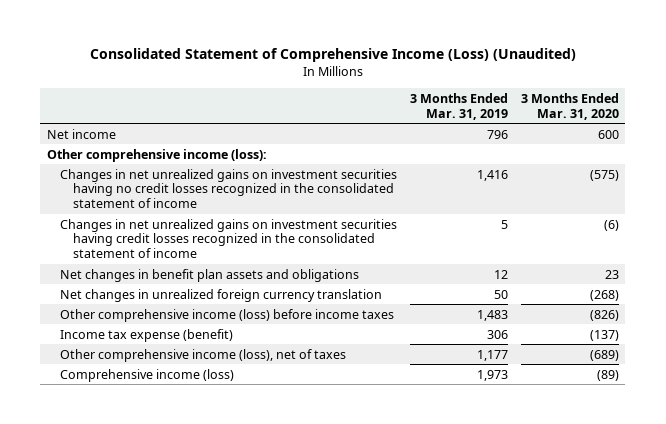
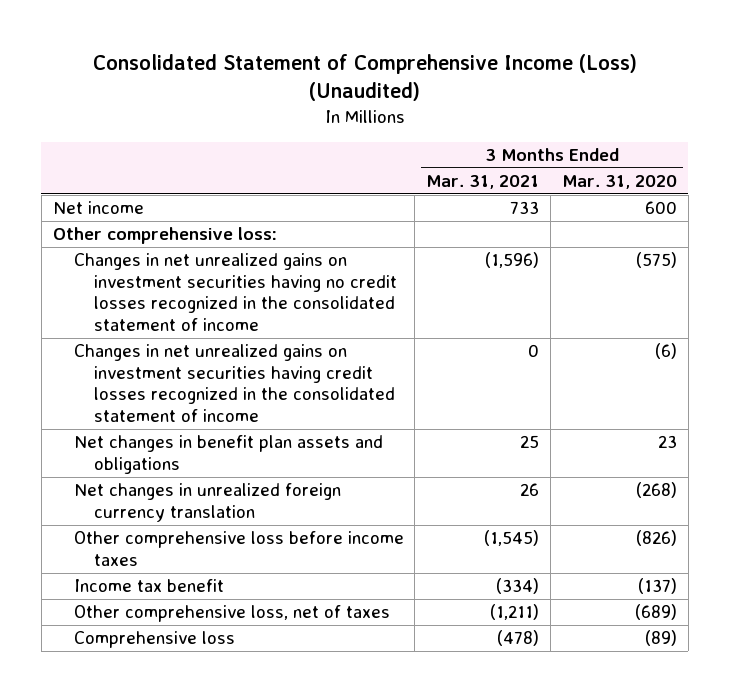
- | 3 Months Ended Mar. 31, 2019 | 3 Months Ended Mar. 31, 2020
+ | 3 Months Ended Mar. 31, 2021 | 3 Months Ended Mar. 31, 2020
- Other comprehensive income (loss):
+ Other comprehensive loss:
- Other comprehensive income (loss) before income taxes | 1,483 | (826)
- Income tax expense (benefit) | 306 | (137)
- Other comprehensive income (loss), net of taxes | 1,177 | (689)
- Comprehensive income (loss) | 1,973 | (89)
+ Other comprehensive loss before income taxes | (1,545) | (826)
+ Income tax benefit | (334) | (137)
+ Other comprehensive loss, net of taxes | (1,211) | (689)
+ Comprehensive loss | (478) | (89)

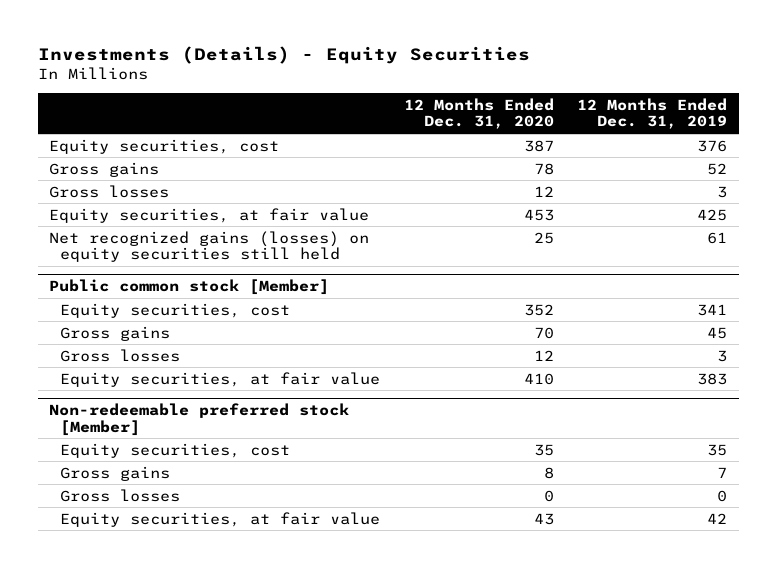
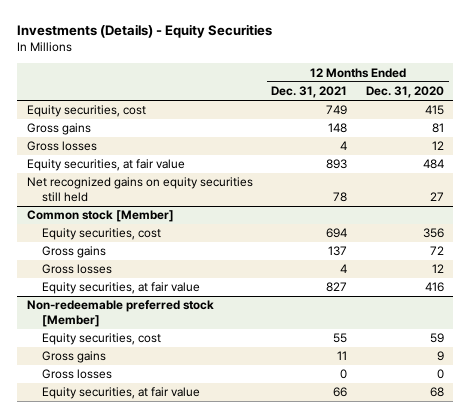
- | 12 Months Ended Dec. 31, 2020 | 12 Months Ended Dec. 31, 2019
+ | 12 Months Ended Dec. 31, 2021 | 12 Months Ended Dec. 31, 2020
- Equity securities, cost | 387 | 376
- Gross gains | 78 | 52
+ Equity securities, cost | 749 | 415
+ Gross gains | 148 | 81
- Equity securities, at fair value | 453 | 425
- Net recognized gains (losses) on equity securities still held | 25 | 61
- Public common stock [Member]
- Equity securities, cost | 352 | 341
- Gross gains | 70 | 45
+ Equity securities, at fair value | 893 | 484
+ Net recognized gains on equity securities still held | 78 | 27
+ Common stock [Member]
+ Equity securities, cost | 694 | 356
+ Gross gains | 137 | 72
- Equity securities, at fair value | 410 | 383
+ Equity securities, at fair value | 827 | 416
@ Non-redeemable preferred stock [Member]
- Equity securities, cost | 35 | 35
- Gross gains | 8 | 7
+ Equity securities, cost | 55 | 59
+ Gross gains | 11 | 9
- Equity securities, at fair value | 43 | 42
+ Equity securities, at fair value | 66 | 68

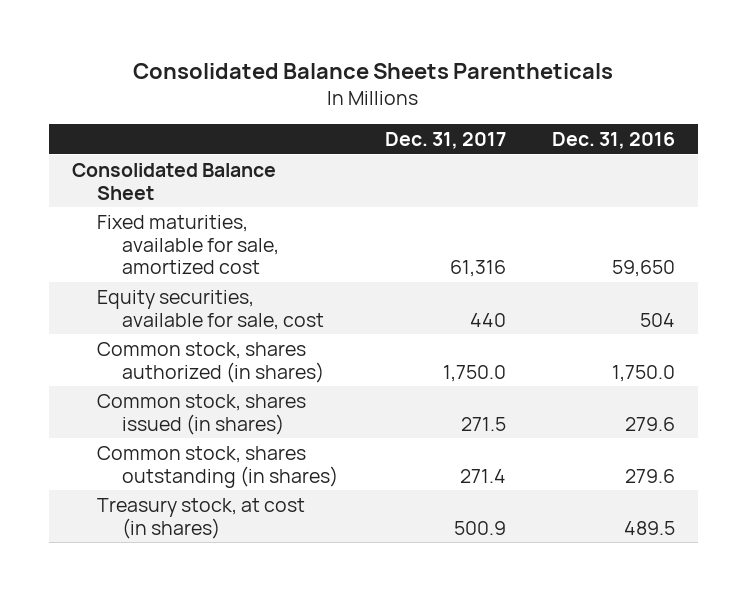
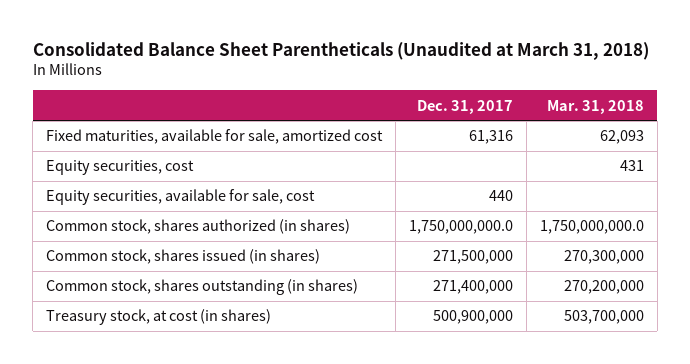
- Consolidated Balance Sheets Parentheticals
+ Consolidated Balance Sheet Parentheticals (Unaudited at March 31, 2018)
- | Dec. 31, 2017 | Dec. 31, 2016
+ | Dec. 31, 2017 | Mar. 31, 2018
- Consolidated Balance Sheet
+ Equity securities, cost | | 431
- Common stock, shares authorized (in shares) | 1,750.0 | 1,750.0
- Common stock, shares issued (in shares) | 271.5 | 279.6
- Common stock, shares outstanding (in shares) | 271.4 | 279.6
- Treasury stock, at cost (in shares) | 500.9 | 489.5
+ Common stock, shares authorized (in shares) | 1,750,000,000.0 | 1,750,000,000.0
+ Common stock, shares issued (in shares) | 271,500,000 | 270,300,000
+ Common stock, shares outstanding (in shares) | 271,400,000 | 270,200,000
+ Treasury stock, at cost (in shares) | 500,900,000 | 503,700,000

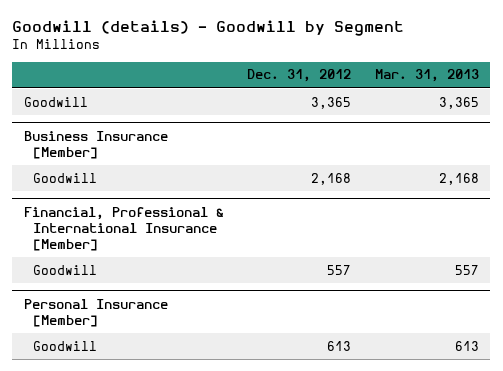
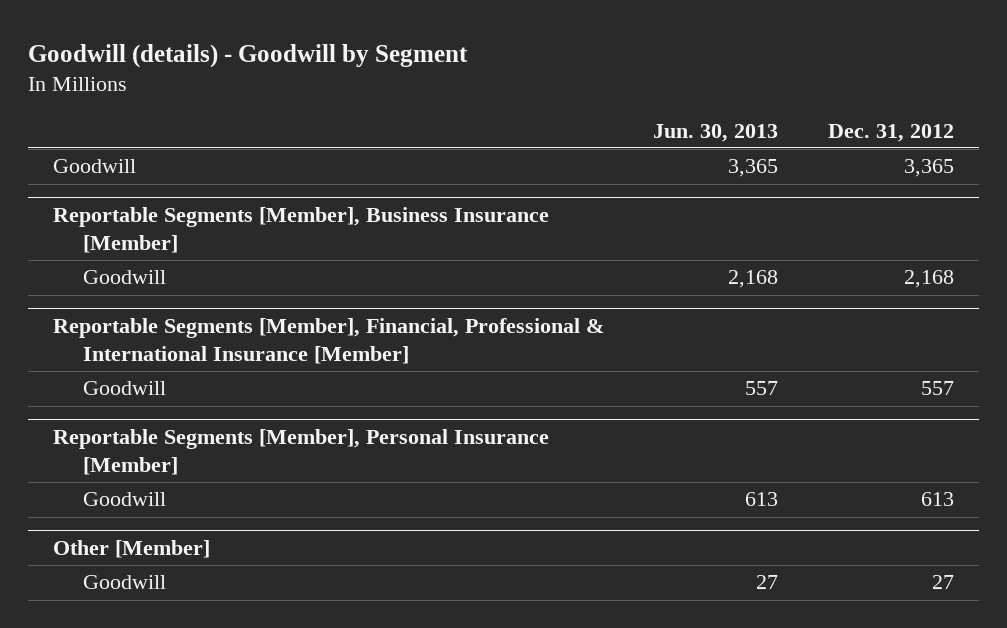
- | Dec. 31, 2012 | Mar. 31, 2013
+ | Jun. 30, 2013 | Dec. 31, 2012
- Business Insurance [Member]
+ Reportable Segments [Member], Business Insurance [Member]
- Financial, Professional & International Insurance [Member]
+ Reportable Segments [Member], Financial, Professional & International Insurance [Member]
- Personal Insurance [Member]
+ Reportable Segments [Member], Personal Insurance [Member]
+ Other [Member]
+ Goodwill | 27 | 27

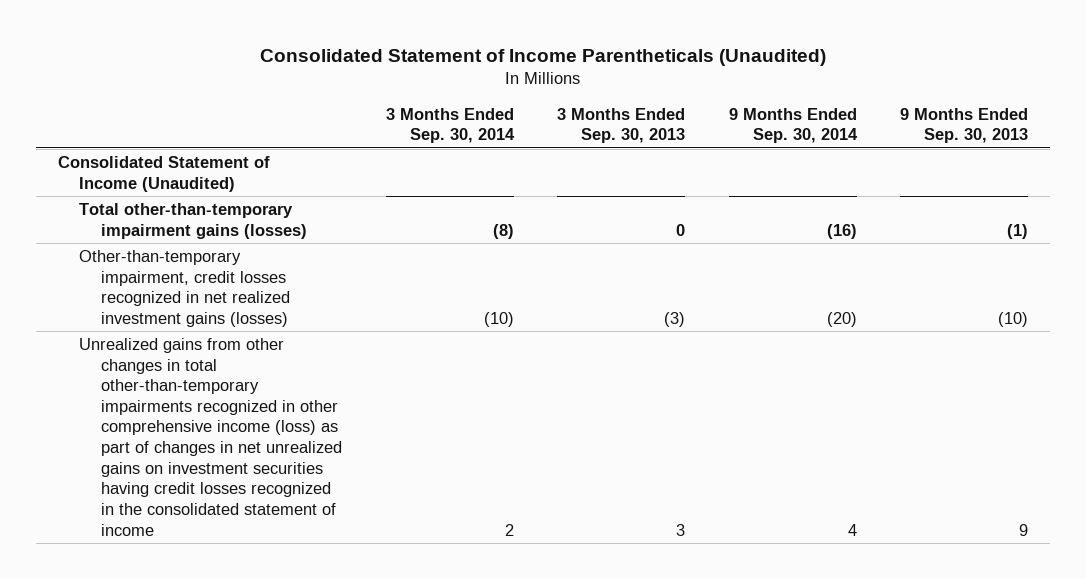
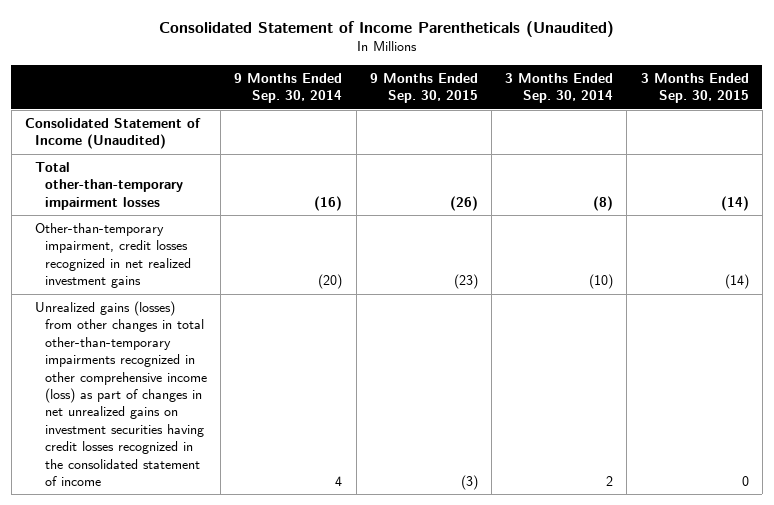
- | 3 Months Ended Sep. 30, 2014 | 3 Months Ended Sep. 30, 2013 | 9 Months Ended Sep. 30, 2014 | 9 Months Ended Sep. 30, 2013
+ | 9 Months Ended Sep. 30, 2014 | 9 Months Ended Sep. 30, 2015 | 3 Months Ended Sep. 30, 2014 | 3 Months Ended Sep. 30, 2015
- Total other-than-temporary impairment gains (losses) | (8) | 0 | (16) | (1)
- Other-than-temporary impairment, credit losses recognized in net realized investment gains (losses) | (10) | (3) | (20) | (10)
- Unrealized gains from other changes in total other-than-temporary impairments recognized in other comprehensive income (loss) as part of changes in net unrealized gains on investment securities having credit losses recognized in the consolidated statement of income | 2 | 3 | 4 | 9
+ Total other-than-temporary impairment losses | (16) | (26) | (8) | (14)
+ Other-than-temporary impairment, credit losses recognized in net realized investment gains | (20) | (23) | (10) | (14)
+ Unrealized gains (losses) from other changes in total other-than-temporary impairments recognized in other comprehensive income (loss) as part of changes in net unrealized gains on investment securities having credit losses recognized in the consolidated statement of income | 4 | (3) | 2 | 0

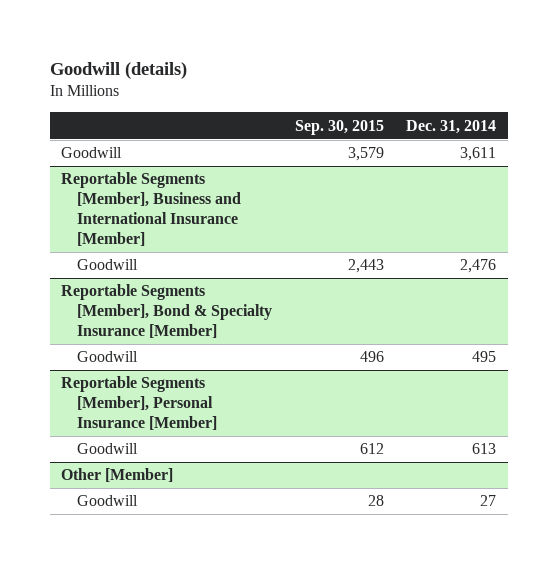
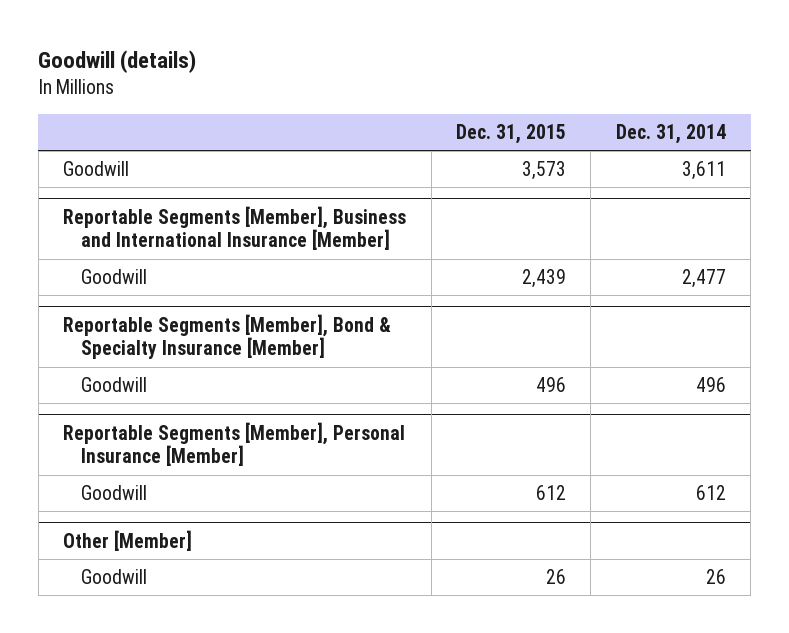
- | Sep. 30, 2015 | Dec. 31, 2014
+ | Dec. 31, 2015 | Dec. 31, 2014
@ Reportable Segments [Member], Business and International Insurance [Member]
- Goodwill | 2,443 | 2,476
+ Goodwill | 2,439 | 2,477
@ Reportable Segments [Member], Bond & Specialty Insurance [Member]
- Goodwill | 496 | 495
+ Goodwill | 496 | 496
@ Reportable Segments [Member], Personal Insurance [Member]
- Goodwill | 612 | 613
+ Goodwill | 612 | 612
@ Other [Member]
- Goodwill | 28 | 27
+ Goodwill | 26 | 26

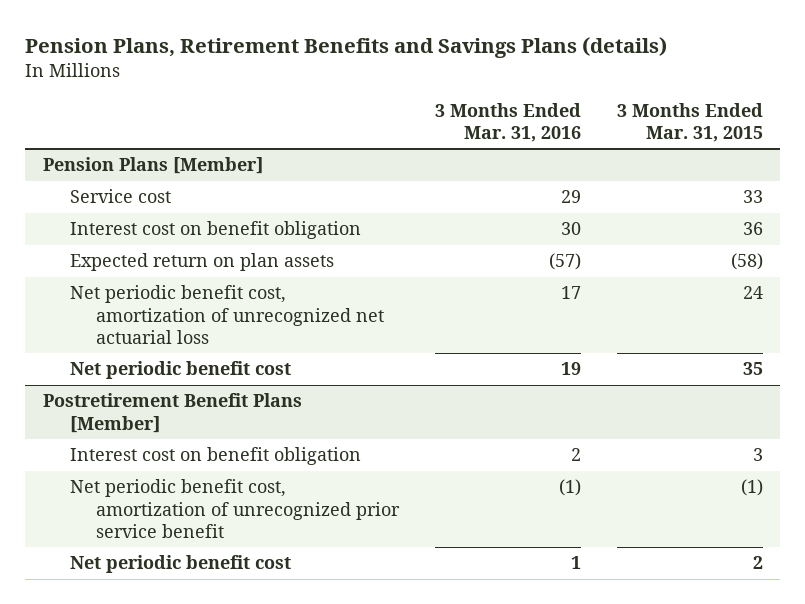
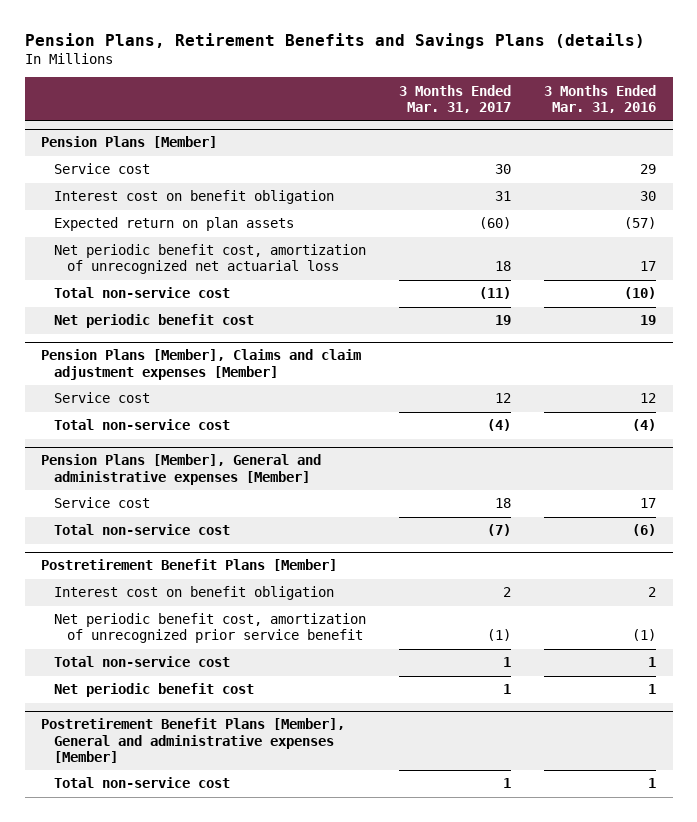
- | 3 Months Ended Mar. 31, 2016 | 3 Months Ended Mar. 31, 2015
+ | 3 Months Ended Mar. 31, 2017 | 3 Months Ended Mar. 31, 2016
@ Pension Plans [Member]
+ Total non-service cost | (11) | (10)
+ Pension Plans [Member], Claims and claim adjustment expenses [Member]
+ Service cost | 12 | 12
+ Total non-service cost | (4) | (4)
+ Pension Plans [Member], General and administrative expenses [Member]
+ Service cost | 18 | 17
+ Total non-service cost | (7) | (6)
@ Postretirement Benefit Plans [Member]
+ Total non-service cost | 1 | 1
+ Postretirement Benefit Plans [Member], General and administrative expenses [Member]
+ Total non-service cost | 1 | 1

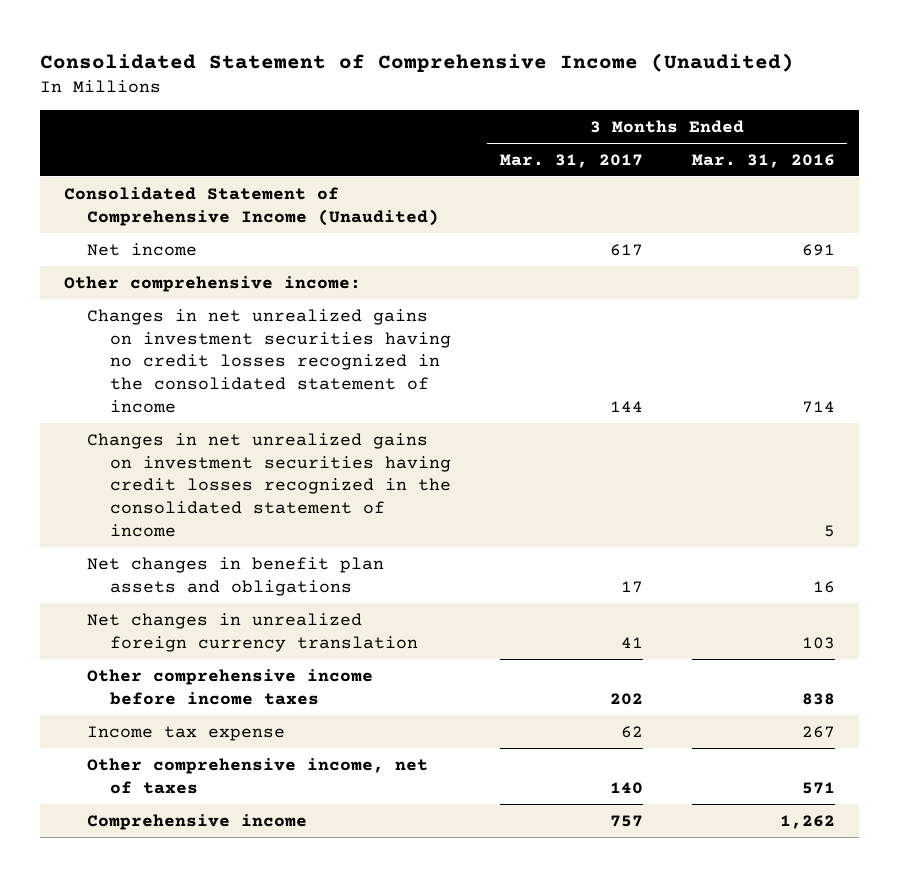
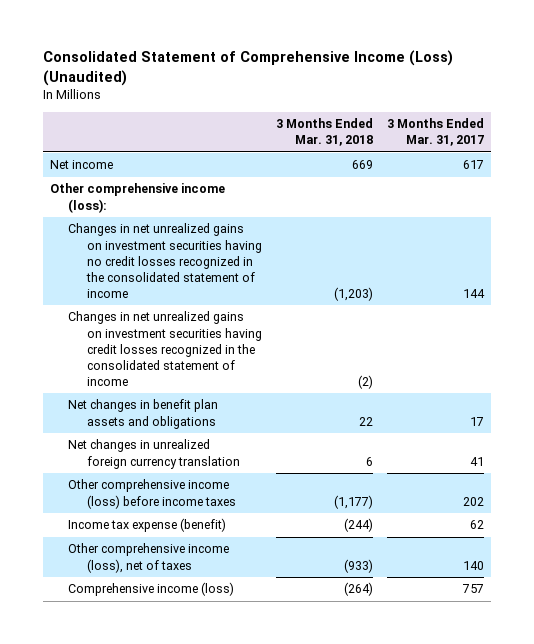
- Consolidated Statement of Comprehensive Income (Unaudited)
+ Consolidated Statement of Comprehensive Income (Loss) (Unaudited)
- | 3 Months Ended Mar. 31, 2017 | 3 Months Ended Mar. 31, 2016
+ | 3 Months Ended Mar. 31, 2018 | 3 Months Ended Mar. 31, 2017
- Consolidated Statement of Comprehensive Income (Unaudited)
- Other comprehensive income:
+ Other comprehensive income (loss):
- Other comprehensive income before income taxes | 202 | 838
- Income tax expense | 62 | 267
- Other comprehensive income, net of taxes | 140 | 571
- Comprehensive income | 757 | 1,262
+ Other comprehensive income (loss) before income taxes | (1,177) | 202
+ Income tax expense (benefit) | (244) | 62
+ Other comprehensive income (loss), net of taxes | (933) | 140
+ Comprehensive income (loss) | (264) | 757

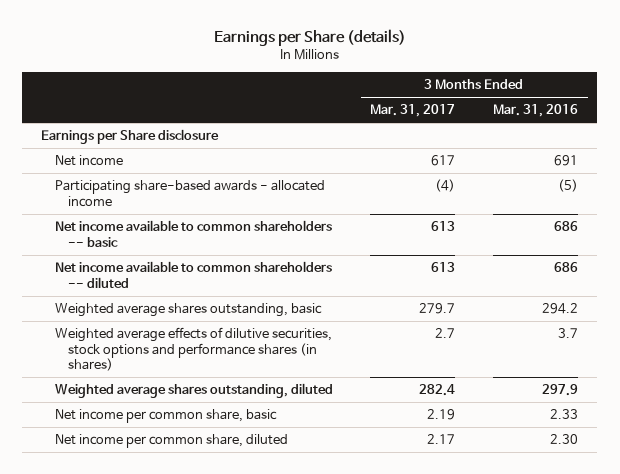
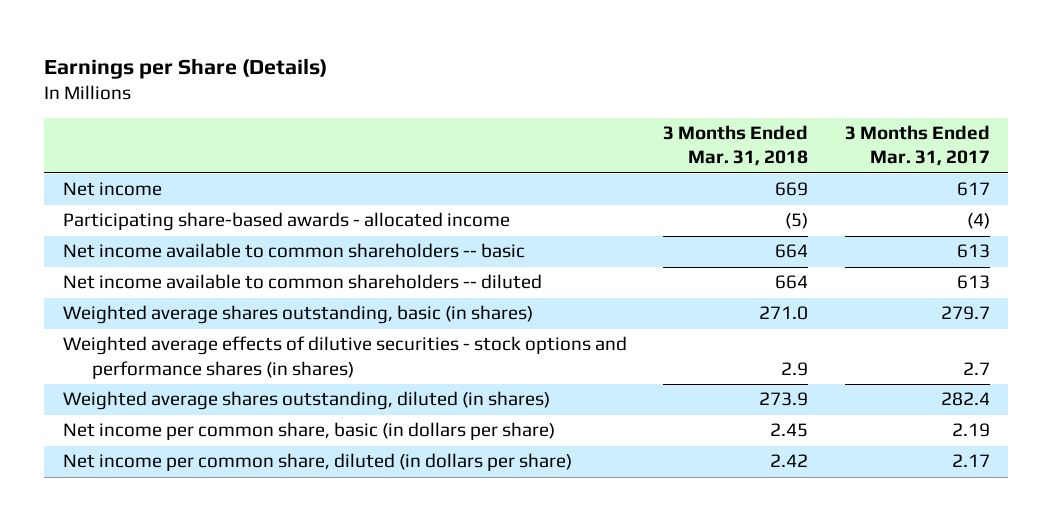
- Earnings per Share (details)
+ Earnings per Share (Details)
- | 3 Months Ended Mar. 31, 2017 | 3 Months Ended Mar. 31, 2016
+ | 3 Months Ended Mar. 31, 2018 | 3 Months Ended Mar. 31, 2017
- Earnings per Share disclosure
- Weighted average shares outstanding, basic | 279.7 | 294.2
- Weighted average effects of dilutive securities, stock options and performance shares (in shares) | 2.7 | 3.7
- Weighted average shares outstanding, diluted | 282.4 | 297.9
- Net income per common share, basic | 2.19 | 2.33
- Net income per common share, diluted | 2.17 | 2.30
+ Weighted average shares outstanding, basic (in shares) | 271.0 | 279.7
+ Weighted average effects of dilutive securities - stock options and performance shares (in shares) | 2.9 | 2.7
+ Weighted average shares outstanding, diluted (in shares) | 273.9 | 282.4
+ Net income per common share, basic (in dollars per share) | 2.45 | 2.19
+ Net income per common share, diluted (in dollars per share) | 2.42 | 2.17

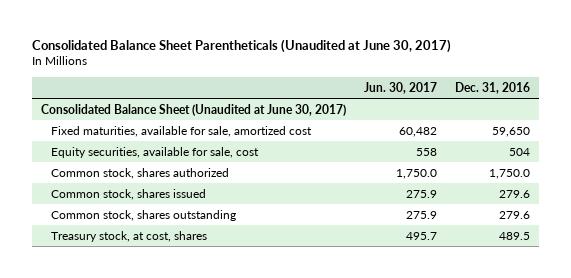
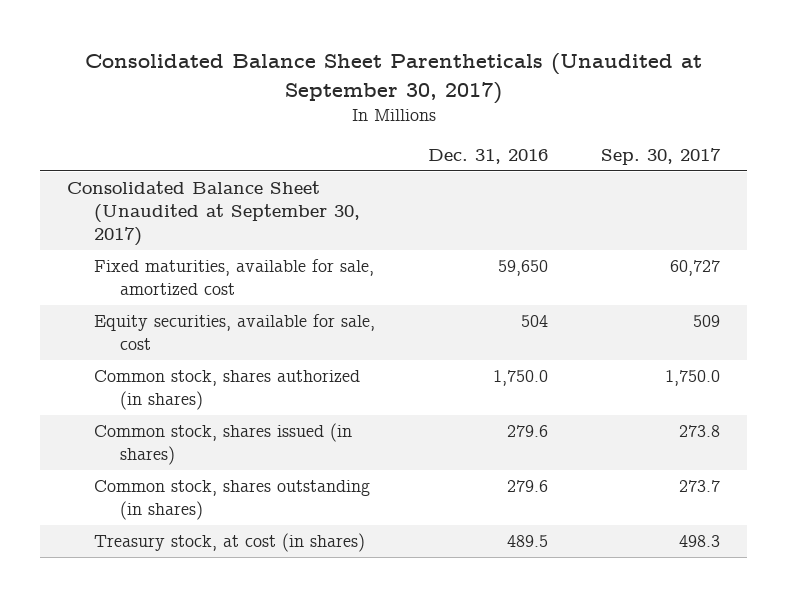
- Consolidated Balance Sheet Parentheticals (Unaudited at June 30, 2017)
+ Consolidated Balance Sheet Parentheticals (Unaudited at September 30, 2017)
- | Jun. 30, 2017 | Dec. 31, 2016
+ | Dec. 31, 2016 | Sep. 30, 2017
- Consolidated Balance Sheet (Unaudited at June 30, 2017)
+ Consolidated Balance Sheet (Unaudited at September 30, 2017)
- Common stock, shares authorized | 1,750.0 | 1,750.0
- Common stock, shares issued | 275.9 | 279.6
- Common stock, shares outstanding | 275.9 | 279.6
- Treasury stock, at cost, shares | 495.7 | 489.5
+ Common stock, shares authorized (in shares) | 1,750.0 | 1,750.0
+ Common stock, shares issued (in shares) | 279.6 | 273.8
+ Common stock, shares outstanding (in shares) | 279.6 | 273.7
+ Treasury stock, at cost (in shares) | 489.5 | 498.3

